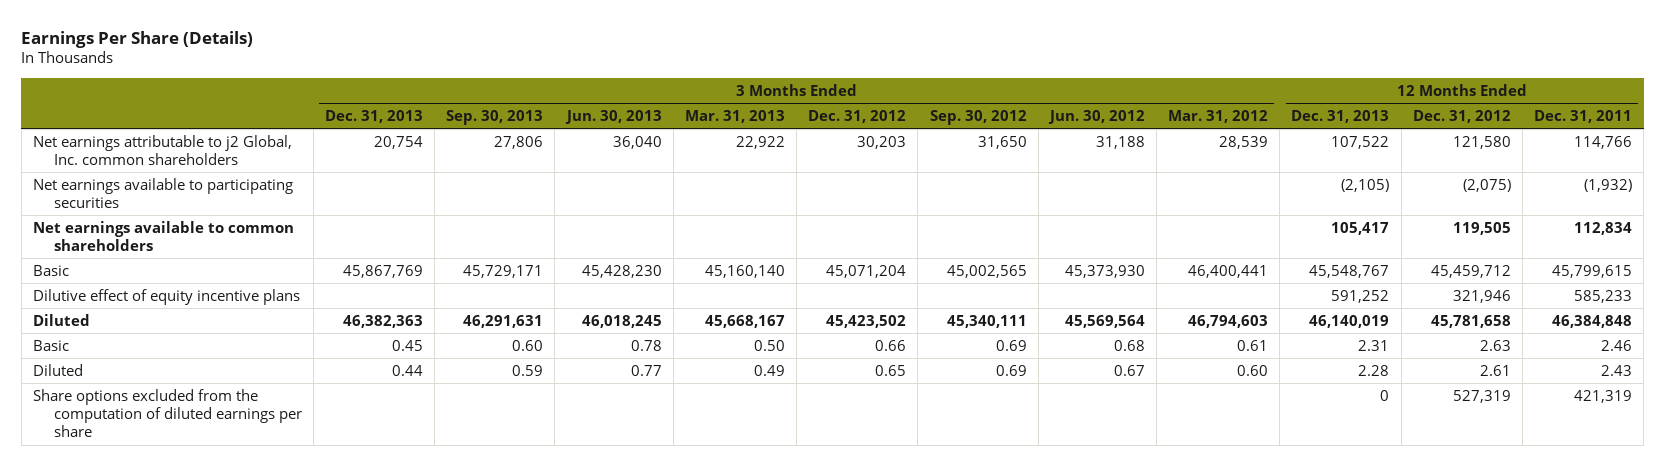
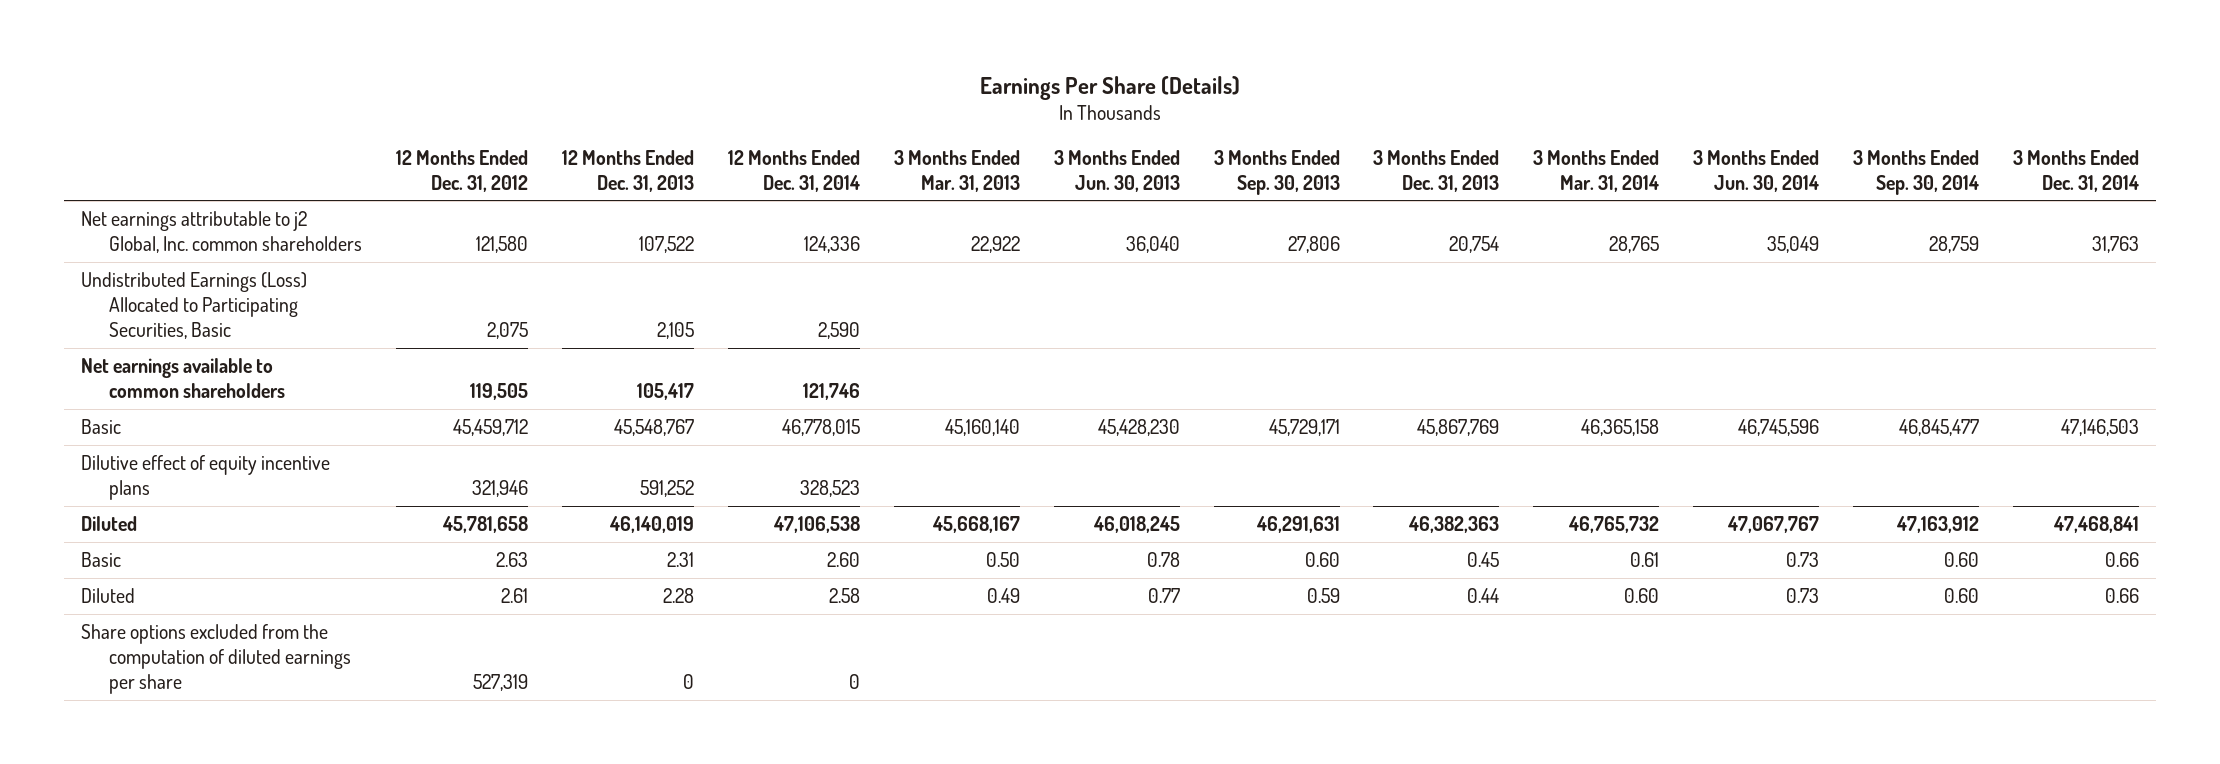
- | 3 Months Ended Dec. 31, 2013 | 3 Months Ended Sep. 30, 2013 | 3 Months Ended Jun. 30, 2013 | 3 Months Ended Mar. 31, 2013 | 3 Months Ended Dec. 31, 2012 | 3 Months Ended Sep. 30, 2012 | 3 Months Ended Jun. 30, 2012 | 3 Months Ended Mar. 31, 2012 | 12 Months Ended Dec. 31, 2013 | 12 Months Ended Dec. 31, 2012 | 12 Months Ended Dec. 31, 2011
+ | 12 Months Ended Dec. 31, 2012 | 12 Months Ended Dec. 31, 2013 | 12 Months Ended Dec. 31, 2014 | 3 Months Ended Mar. 31, 2013 | 3 Months Ended Jun. 30, 2013 | 3 Months Ended Sep. 30, 2013 | 3 Months Ended Dec. 31, 2013 | 3 Months Ended Mar. 31, 2014 | 3 Months Ended Jun. 30, 2014 | 3 Months Ended Sep. 30, 2014 | 3 Months Ended Dec. 31, 2014
- Net earnings available to participating securities | | | | | | | | | (2,105) | (2,075) | (1,932)
+ Undistributed Earnings (Loss) Allocated to Participating Securities, Basic | 2,075 | 2,105 | 2,590 | | | | | | | |

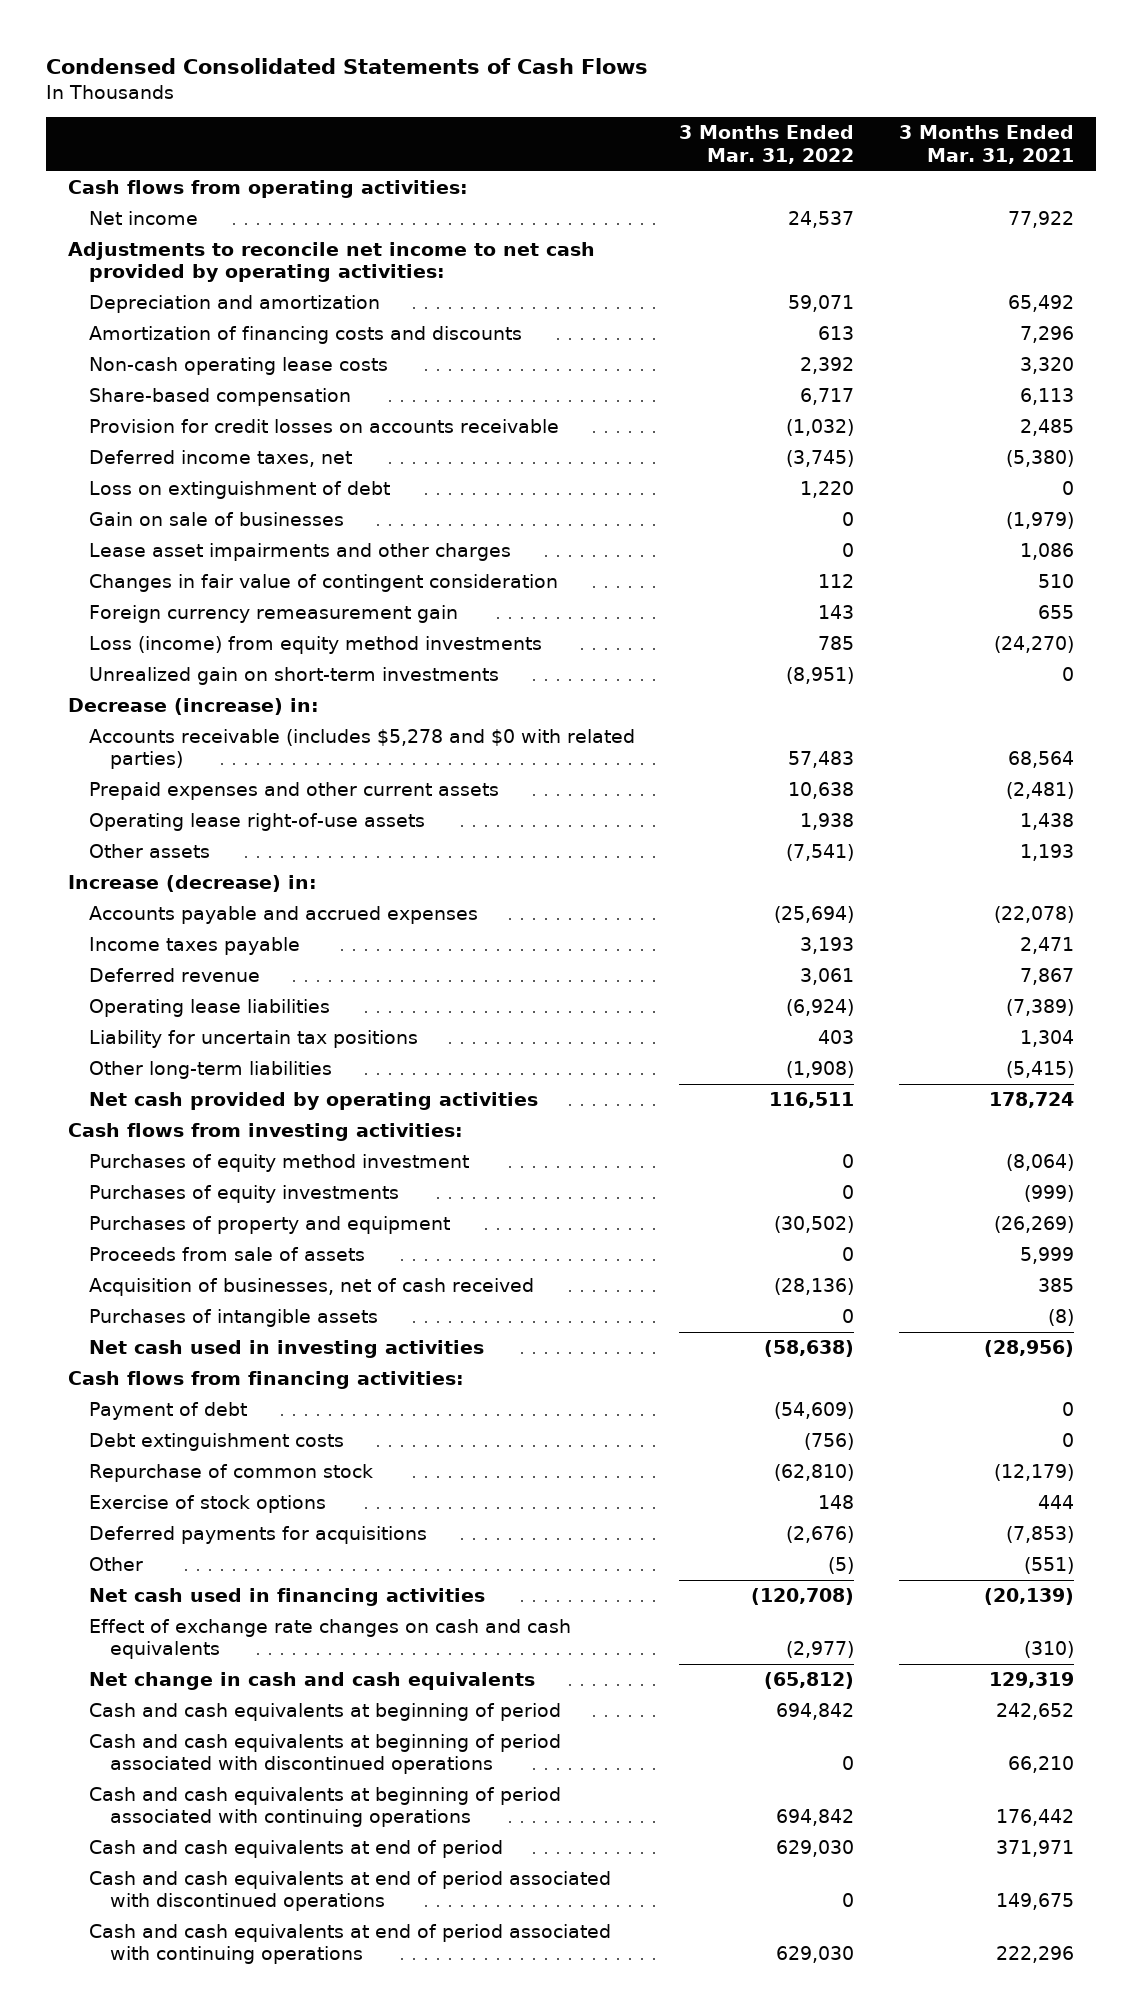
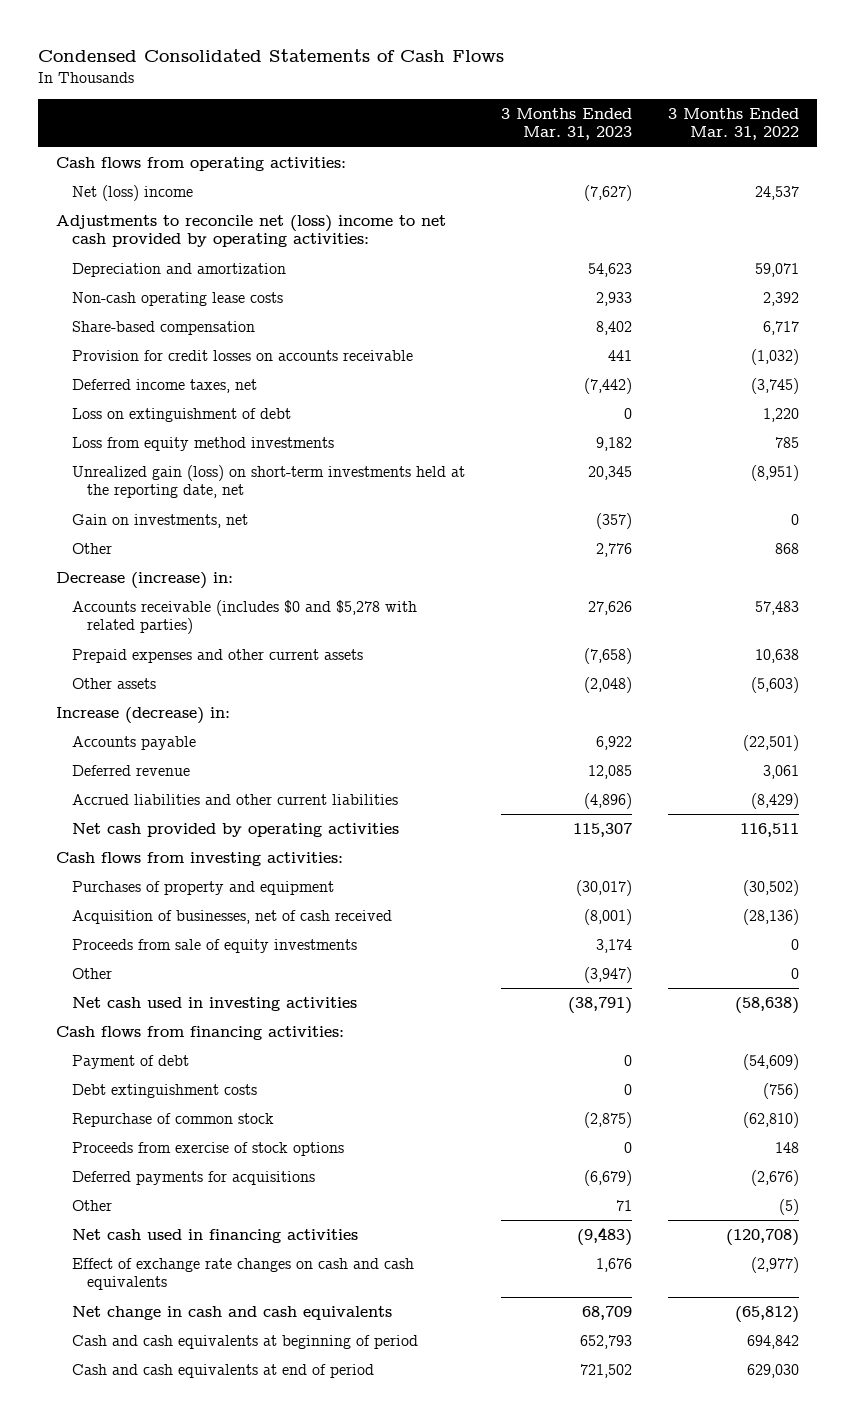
- | 3 Months Ended Mar. 31, 2022 | 3 Months Ended Mar. 31, 2021
+ | 3 Months Ended Mar. 31, 2023 | 3 Months Ended Mar. 31, 2022
- Net income | 24,537 | 77,922
- Adjustments to reconcile net income to net cash provided by operating activities:
+ Net (loss) income | (7,627) | 24,537
+ Adjustments to reconcile net (loss) income to net cash provided by operating activities:
- Amortization of financing costs and discounts | 613 | 7,296
- Gain on sale of businesses | 0 | (1,979)
- Lease asset impairments and other charges | 0 | 1,086
- Changes in fair value of contingent consideration | 112 | 510
- Foreign currency remeasurement gain | 143 | 655
- Loss (income) from equity method investments | 785 | (24,270)
- Unrealized gain on short-term investments | (8,951) | 0
+ Loss from equity method investments | 9,182 | 785
+ Unrealized gain (loss) on short-term investments held at the reporting date, net | 20,345 | (8,951)
+ Gain on investments, net | (357) | 0
+ Other | 2,776 | 868
- Accounts receivable (includes $5,278 and $0 with related parties) | 57,483 | 68,564
+ Accounts receivable (includes $0 and $5,278 with related parties) | 27,626 | 57,483
- Operating lease right-of-use assets | 1,938 | 1,438
- Other assets | (7,541) | 1,193
+ Other assets | (2,048) | (5,603)
- Accounts payable and accrued expenses | (25,694) | (22,078)
- Income taxes payable | 3,193 | 2,471
+ Accounts payable | 6,922 | (22,501)
- Operating lease liabilities | (6,924) | (7,389)
- Liability for uncertain tax positions | 403 | 1,304
- Other long-term liabilities | (1,908) | (5,415)
+ Accrued liabilities and other current liabilities | (4,896) | (8,429)
- Purchases of equity method investment | 0 | (8,064)
- Purchases of equity investments | 0 | (999)
- Proceeds from sale of assets | 0 | 5,999
- Purchases of intangible assets | 0 | (8)
+ Proceeds from sale of equity investments | 3,174 | 0
+ Other | (3,947) | 0
- Exercise of stock options | 148 | 444
+ Proceeds from exercise of stock options | 0 | 148
- Cash and cash equivalents at beginning of period associated with discontinued operations | 0 | 66,210
- Cash and cash equivalents at beginning of period associated with continuing operations | 694,842 | 176,442
- Cash and cash equivalents at end of period associated with discontinued operations | 0 | 149,675
- Cash and cash equivalents at end of period associated with continuing operations | 629,030 | 222,296

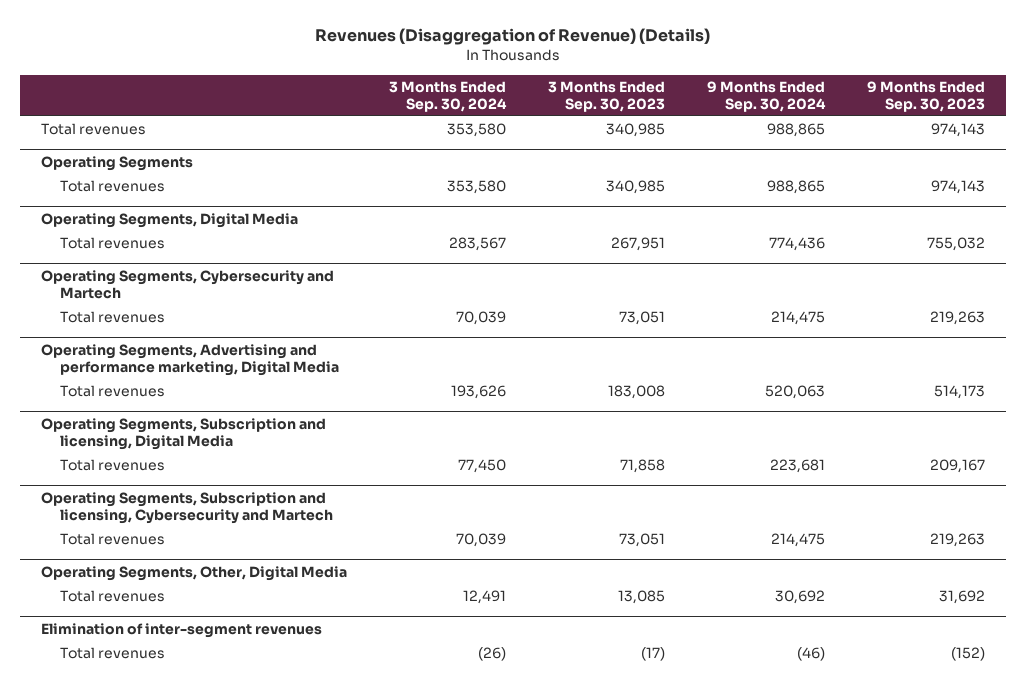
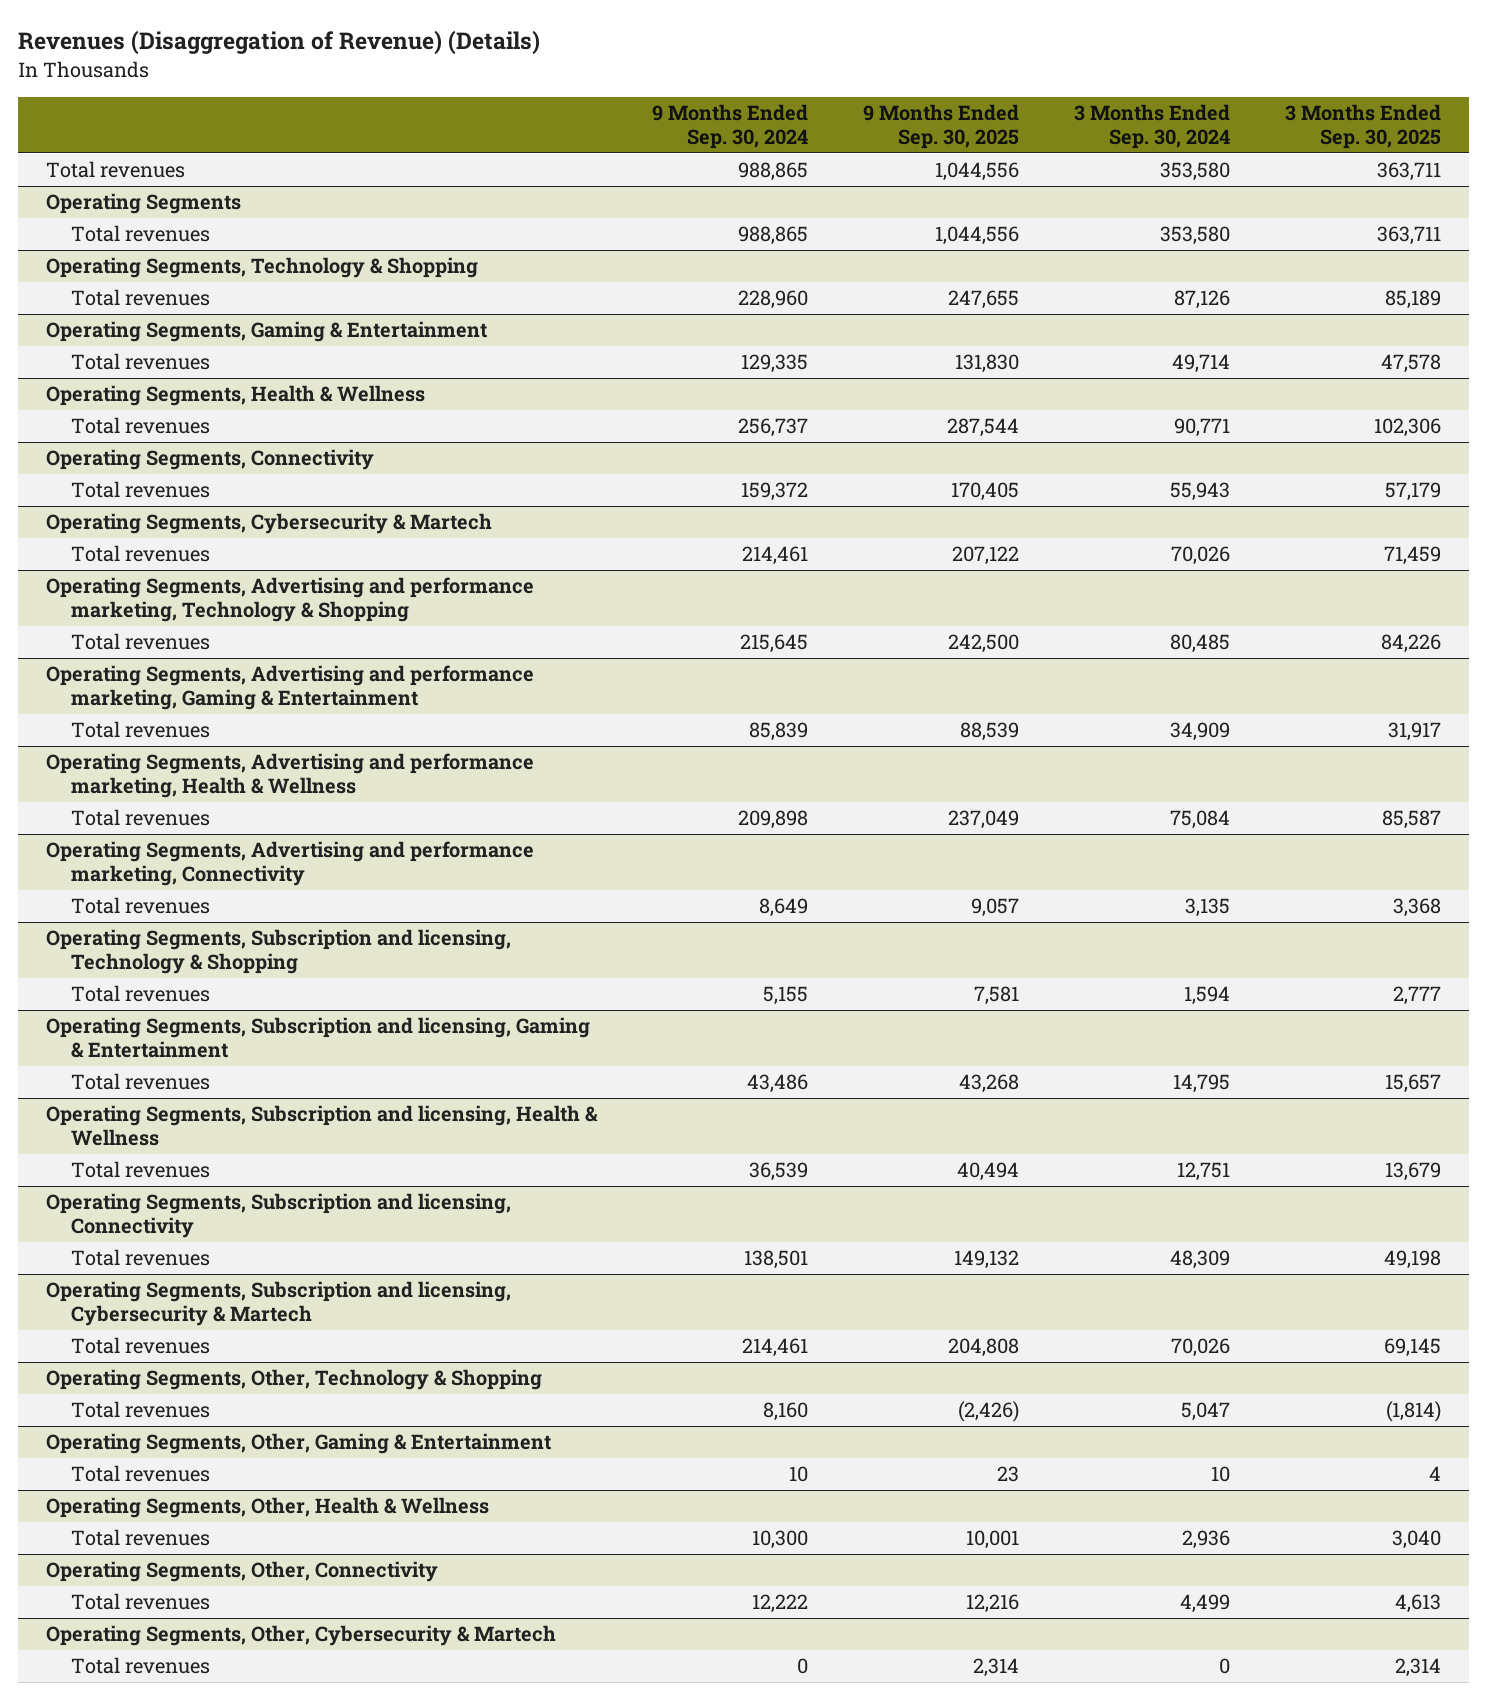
- | 3 Months Ended Sep. 30, 2024 | 3 Months Ended Sep. 30, 2023 | 9 Months Ended Sep. 30, 2024 | 9 Months Ended Sep. 30, 2023
+ | 9 Months Ended Sep. 30, 2024 | 9 Months Ended Sep. 30, 2025 | 3 Months Ended Sep. 30, 2024 | 3 Months Ended Sep. 30, 2025
- Operating Segments, Digital Media
- Total revenues | 283,567 | 267,951 | 774,436 | 755,032
- Operating Segments, Cybersecurity and Martech
- Total revenues | 70,039 | 73,051 | 214,475 | 219,263
- Operating Segments, Advertising and performance marketing, Digital Media
- Total revenues | 193,626 | 183,008 | 520,063 | 514,173
- Operating Segments, Subscription and licensing, Digital Media
- Total revenues | 77,450 | 71,858 | 223,681 | 209,167
- Operating Segments, Subscription and licensing, Cybersecurity and Martech
- Total revenues | 70,039 | 73,051 | 214,475 | 219,263
- Operating Segments, Other, Digital Media
- Total revenues | 12,491 | 13,085 | 30,692 | 31,692
- Elimination of inter-segment revenues
- Total revenues | (26) | (17) | (46) | (152)
+ Operating Segments, Technology & Shopping
+ Total revenues | 228,960 | 247,655 | 87,126 | 85,189
+ Operating Segments, Gaming & Entertainment
+ Total revenues | 129,335 | 131,830 | 49,714 | 47,578
+ Operating Segments, Health & Wellness
+ Total revenues | 256,737 | 287,544 | 90,771 | 102,306
+ Operating Segments, Connectivity
+ Total revenues | 159,372 | 170,405 | 55,943 | 57,179
+ Operating Segments, Cybersecurity & Martech
+ Total revenues | 214,461 | 207,122 | 70,026 | 71,459
+ Operating Segments, Advertising and performance marketing, Technology & Shopping
+ Total revenues | 215,645 | 242,500 | 80,485 | 84,226
+ Operating Segments, Advertising and performance marketing, Gaming & Entertainment
+ Total revenues | 85,839 | 88,539 | 34,909 | 31,917
+ Operating Segments, Advertising and performance marketing, Health & Wellness
+ Total revenues | 209,898 | 237,049 | 75,084 | 85,587
+ Operating Segments, Advertising and performance marketing, Connectivity
+ Total revenues | 8,649 | 9,057 | 3,135 | 3,368
+ Operating Segments, Subscription and licensing, Technology & Shopping
+ Total revenues | 5,155 | 7,581 | 1,594 | 2,777
+ Operating Segments, Subscription and licensing, Gaming & Entertainment
+ Total revenues | 43,486 | 43,268 | 14,795 | 15,657
+ Operating Segments, Subscription and licensing, Health & Wellness
+ Total revenues | 36,539 | 40,494 | 12,751 | 13,679
+ Operating Segments, Subscription and licensing, Connectivity
+ Total revenues | 138,501 | 149,132 | 48,309 | 49,198
+ Operating Segments, Subscription and licensing, Cybersecurity & Martech
+ Total revenues | 214,461 | 204,808 | 70,026 | 69,145
+ Operating Segments, Other, Technology & Shopping
+ Total revenues | 8,160 | (2,426) | 5,047 | (1,814)
+ Operating Segments, Other, Gaming & Entertainment
+ Total revenues | 10 | 23 | 10 | 4
+ Operating Segments, Other, Health & Wellness
+ Total revenues | 10,300 | 10,001 | 2,936 | 3,040
+ Operating Segments, Other, Connectivity
+ Total revenues | 12,222 | 12,216 | 4,499 | 4,613
+ Operating Segments, Other, Cybersecurity & Martech
+ Total revenues | 0 | 2,314 | 0 | 2,314

